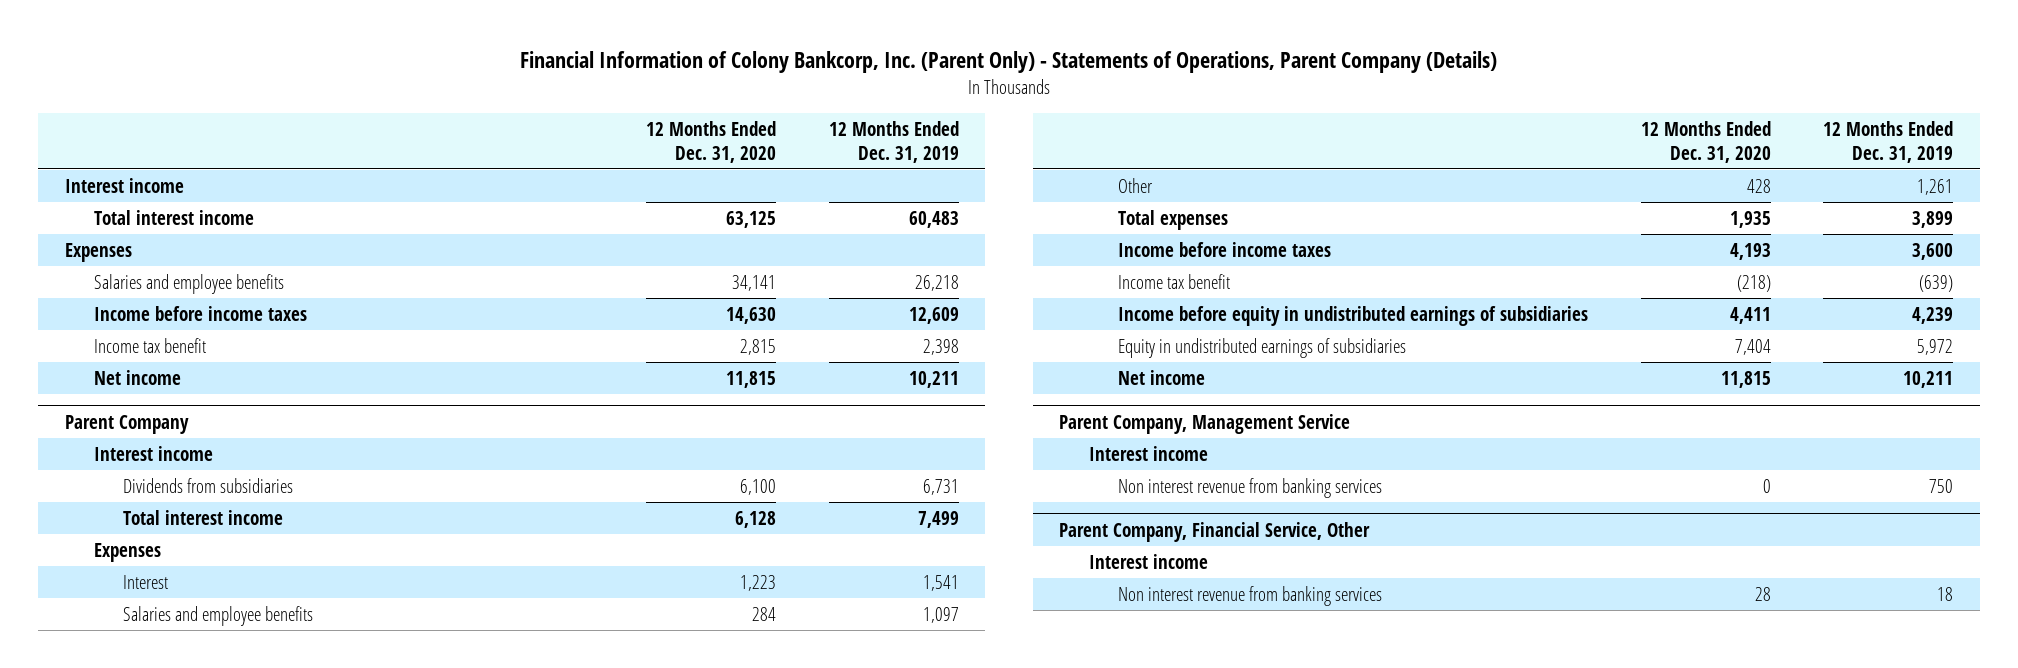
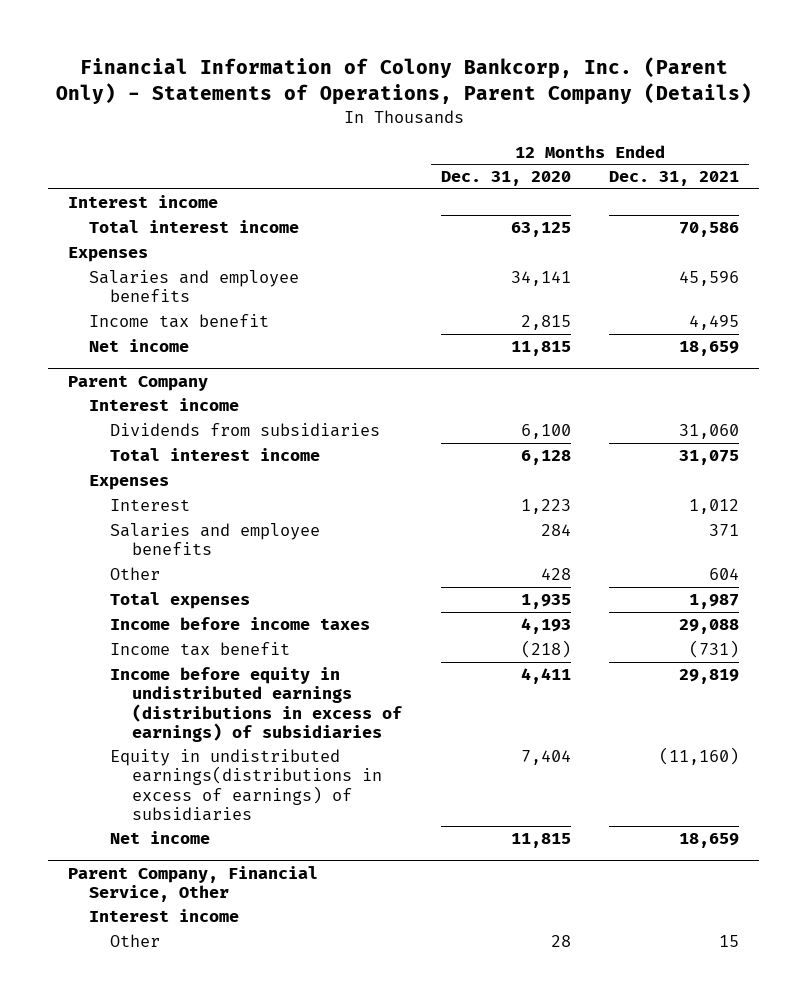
- | 12 Months Ended Dec. 31, 2020 | 12 Months Ended Dec. 31, 2019
+ | 12 Months Ended Dec. 31, 2020 | 12 Months Ended Dec. 31, 2021
- Income before income taxes | 14,630 | 12,609
@ Parent Company
- Income before equity in undistributed earnings of subsidiaries | 4,411 | 4,239
- Equity in undistributed earnings of subsidiaries | 7,404 | 5,972
+ Income before equity in undistributed earnings (distributions in excess of earnings) of subsidiaries | 4,411 | 29,819
+ Equity in undistributed earnings(distributions in excess of earnings) of subsidiaries | 7,404 | (11,160)
- Parent Company, Management Service
- Interest income
- Non interest revenue from banking services | 0 | 750
@ Parent Company, Financial Service, Other
- Non interest revenue from banking services | 28 | 18
+ Other | 28 | 15

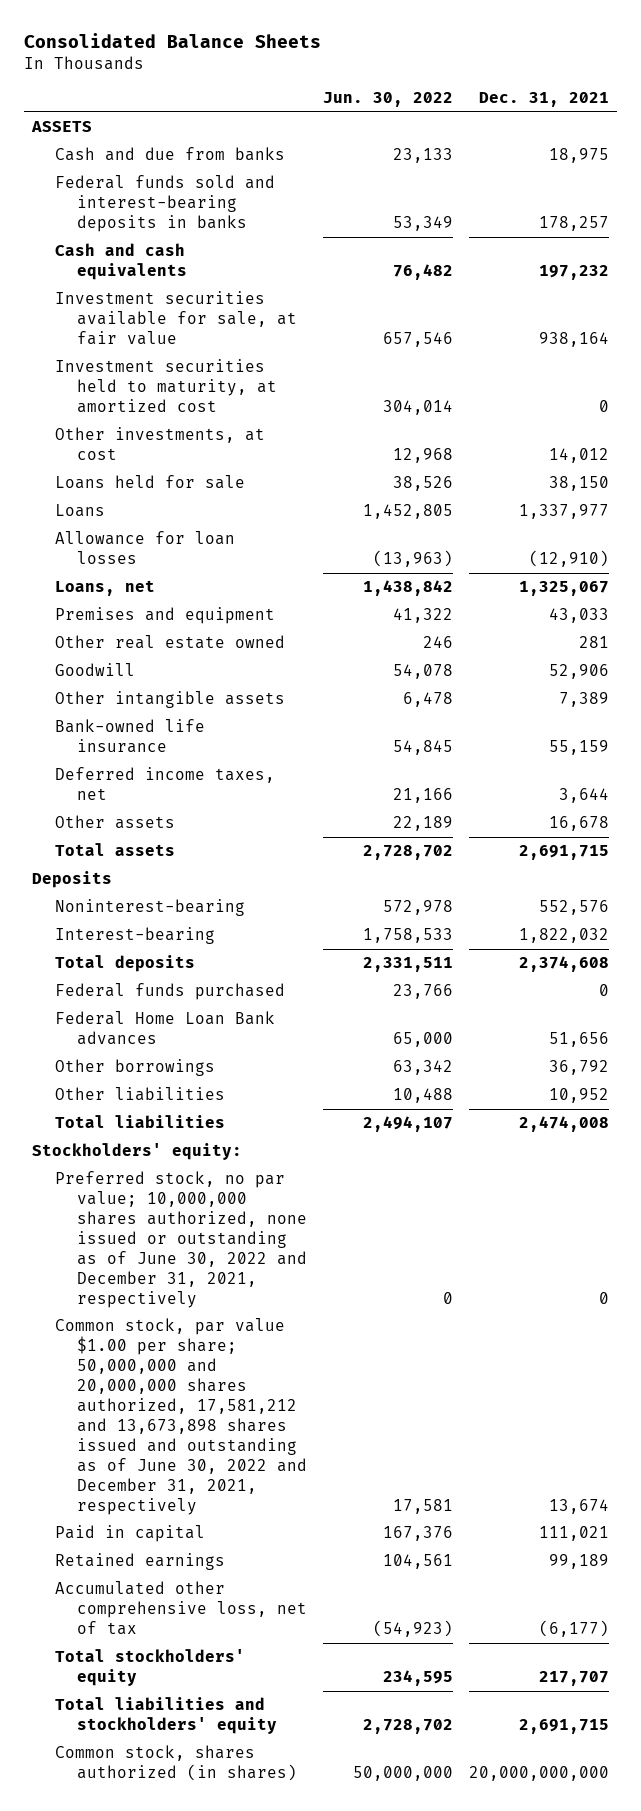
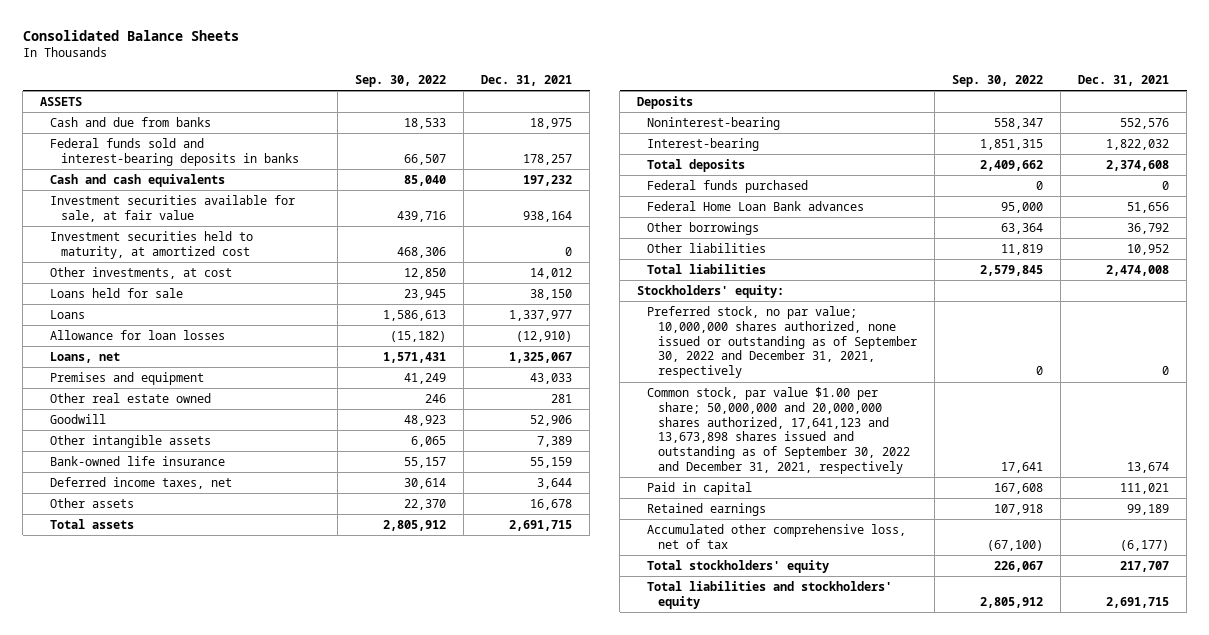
- | Jun. 30, 2022 | Dec. 31, 2021
+ | Sep. 30, 2022 | Dec. 31, 2021
- Preferred stock, no par value; 10,000,000 shares authorized, none issued or outstanding as of June 30, 2022 and December 31, 2021, respectively | 0 | 0
- Common stock, par value $1.00 per share; 50,000,000 and 20,000,000 shares authorized, 17,581,212 and 13,673,898 shares issued and outstanding as of June 30, 2022 and December 31, 2021, respectively | 17,581 | 13,674
+ Preferred stock, no par value; 10,000,000 shares authorized, none issued or outstanding as of September 30, 2022 and December 31, 2021, respectively | 0 | 0
+ Common stock, par value $1.00 per share; 50,000,000 and 20,000,000 shares authorized, 17,641,123 and 13,673,898 shares issued and outstanding as of September 30, 2022 and December 31, 2021, respectively | 17,641 | 13,674
- Common stock, shares authorized (in shares) | 50,000,000 | 20,000,000,000

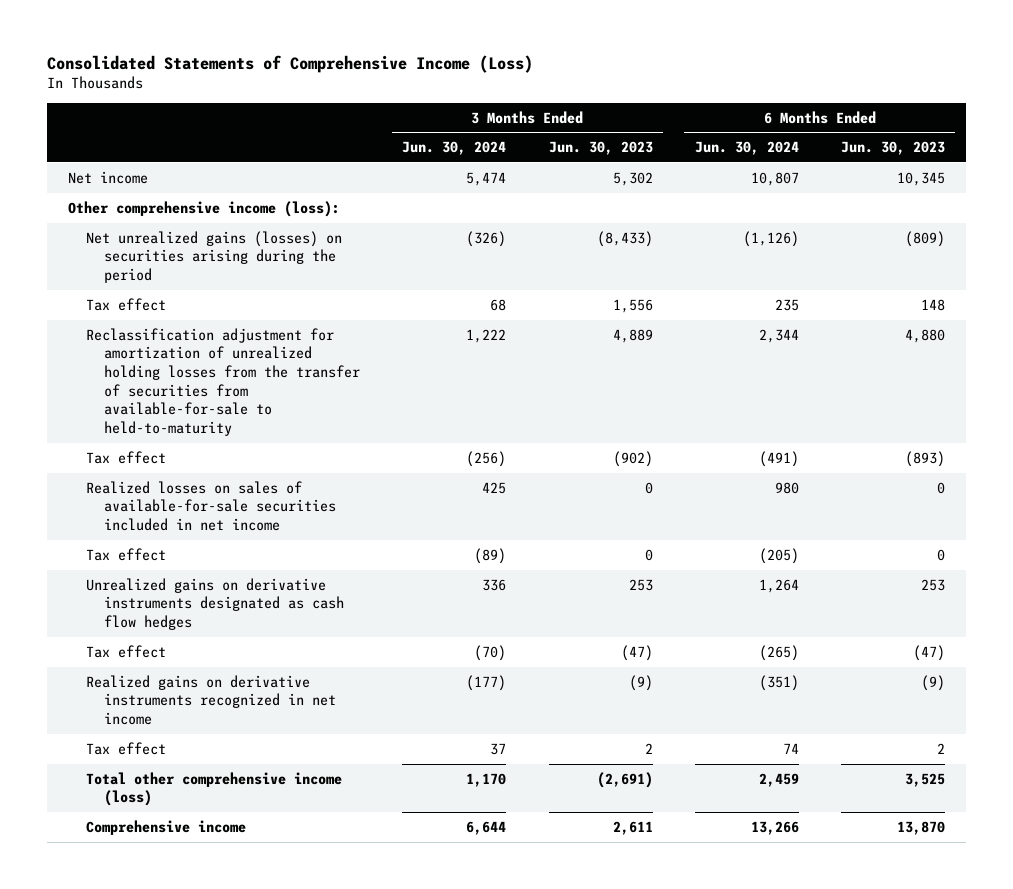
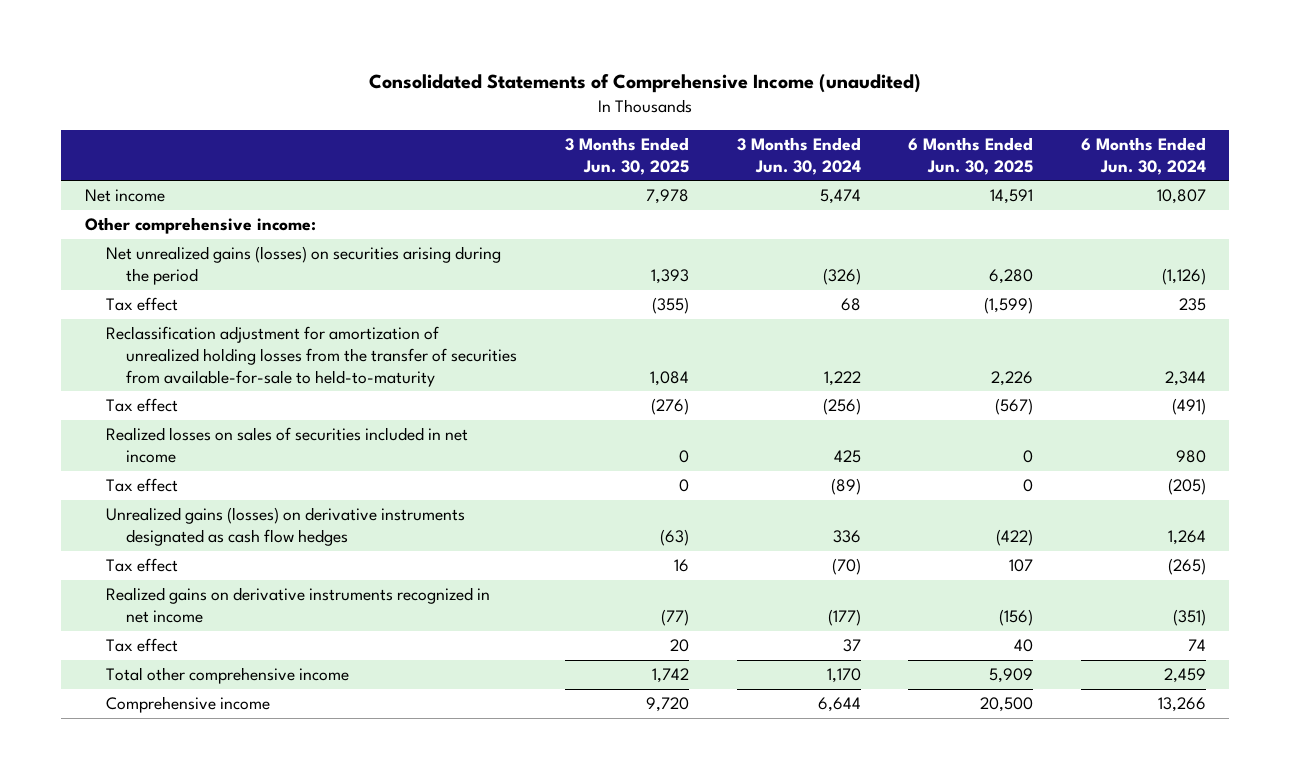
- Consolidated Statements of Comprehensive Income (Loss)
+ Consolidated Statements of Comprehensive Income (unaudited)
- | 3 Months Ended Jun. 30, 2024 | 3 Months Ended Jun. 30, 2023 | 6 Months Ended Jun. 30, 2024 | 6 Months Ended Jun. 30, 2023
+ | 3 Months Ended Jun. 30, 2025 | 3 Months Ended Jun. 30, 2024 | 6 Months Ended Jun. 30, 2025 | 6 Months Ended Jun. 30, 2024
- Other comprehensive income (loss):
+ Other comprehensive income:
- Realized losses on sales of available-for-sale securities included in net income | 425 | 0 | 980 | 0
+ Realized losses on sales of securities included in net income | 0 | 425 | 0 | 980
- Unrealized gains on derivative instruments designated as cash flow hedges | 336 | 253 | 1,264 | 253
+ Unrealized gains (losses) on derivative instruments designated as cash flow hedges | (63) | 336 | (422) | 1,264
- Total other comprehensive income (loss) | 1,170 | (2,691) | 2,459 | 3,525
+ Total other comprehensive income | 1,742 | 1,170 | 5,909 | 2,459

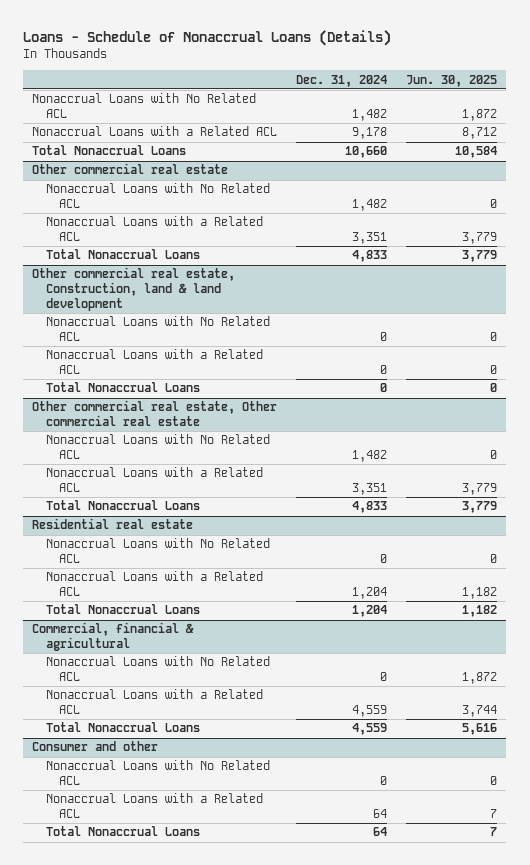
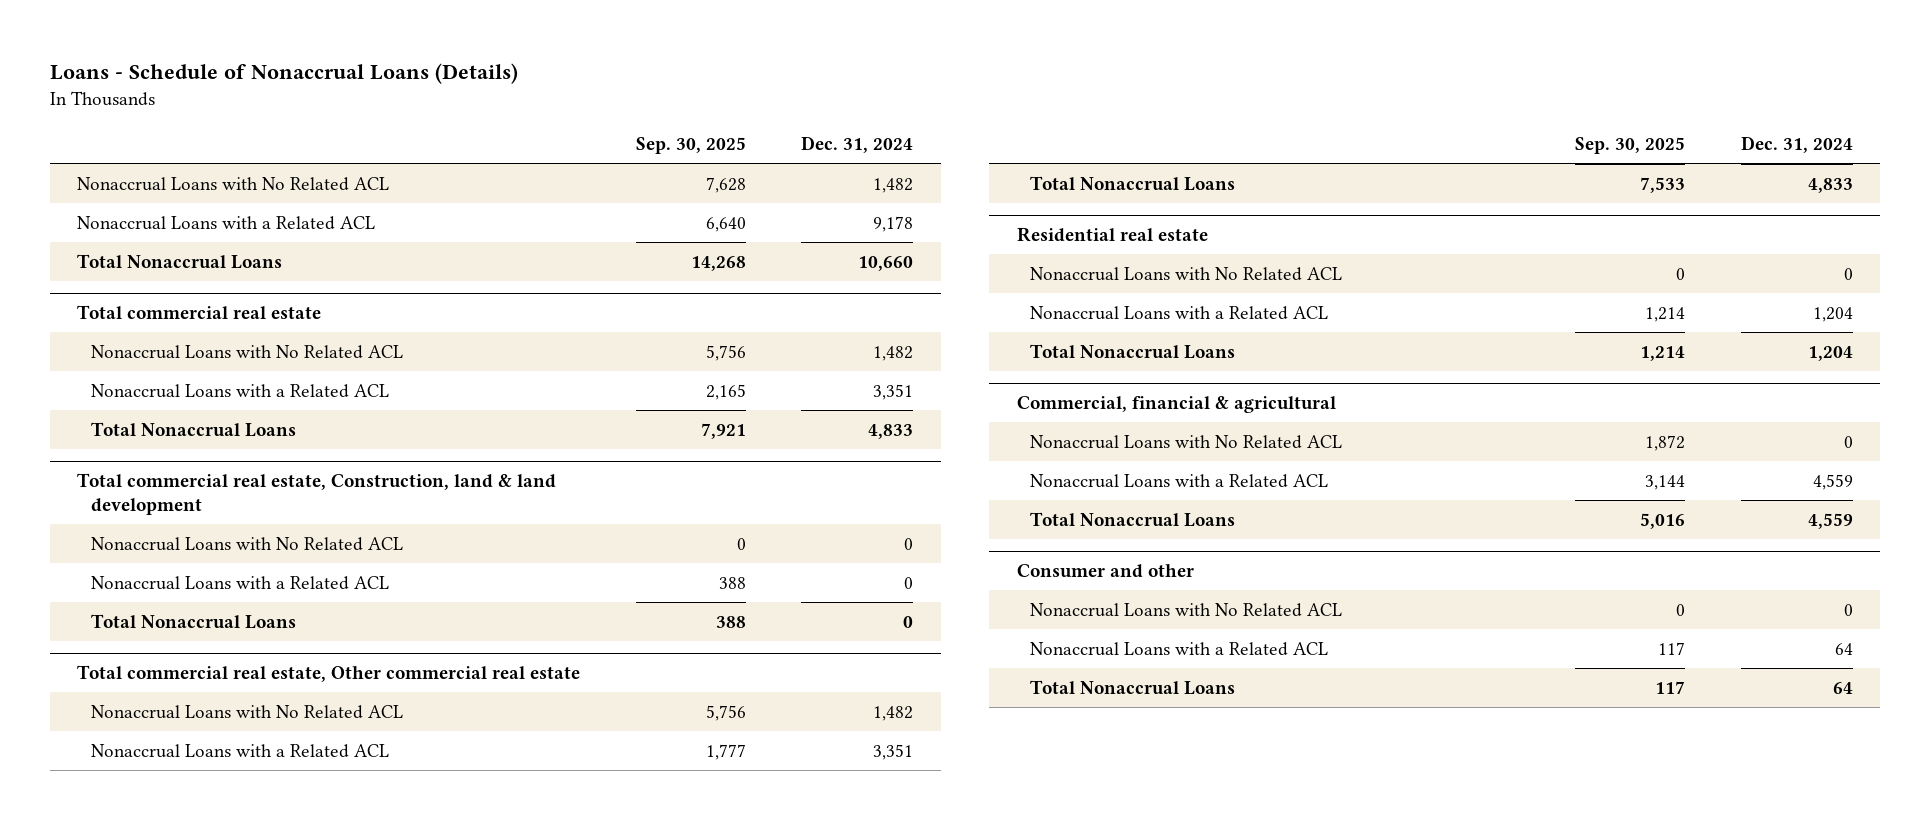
- | Dec. 31, 2024 | Jun. 30, 2025
+ | Sep. 30, 2025 | Dec. 31, 2024
- Other commercial real estate
+ Total commercial real estate
- Other commercial real estate, Construction, land & land development
+ Total commercial real estate, Construction, land & land development
- Other commercial real estate, Other commercial real estate
+ Total commercial real estate, Other commercial real estate

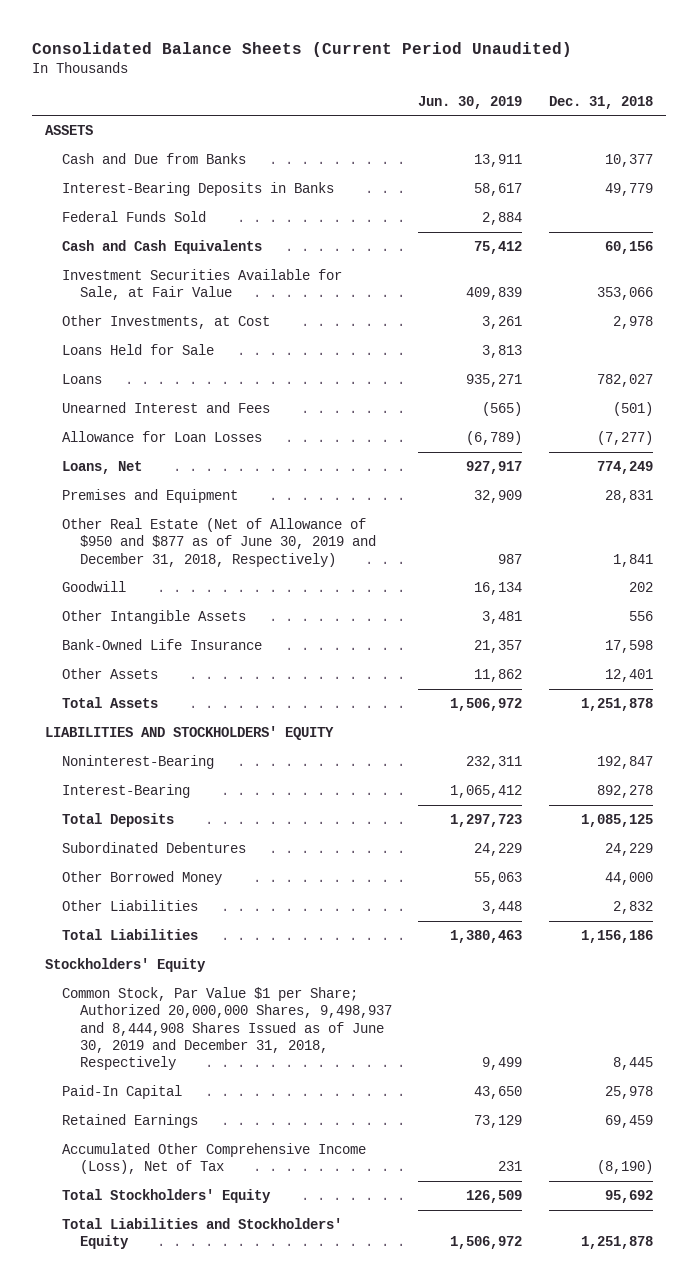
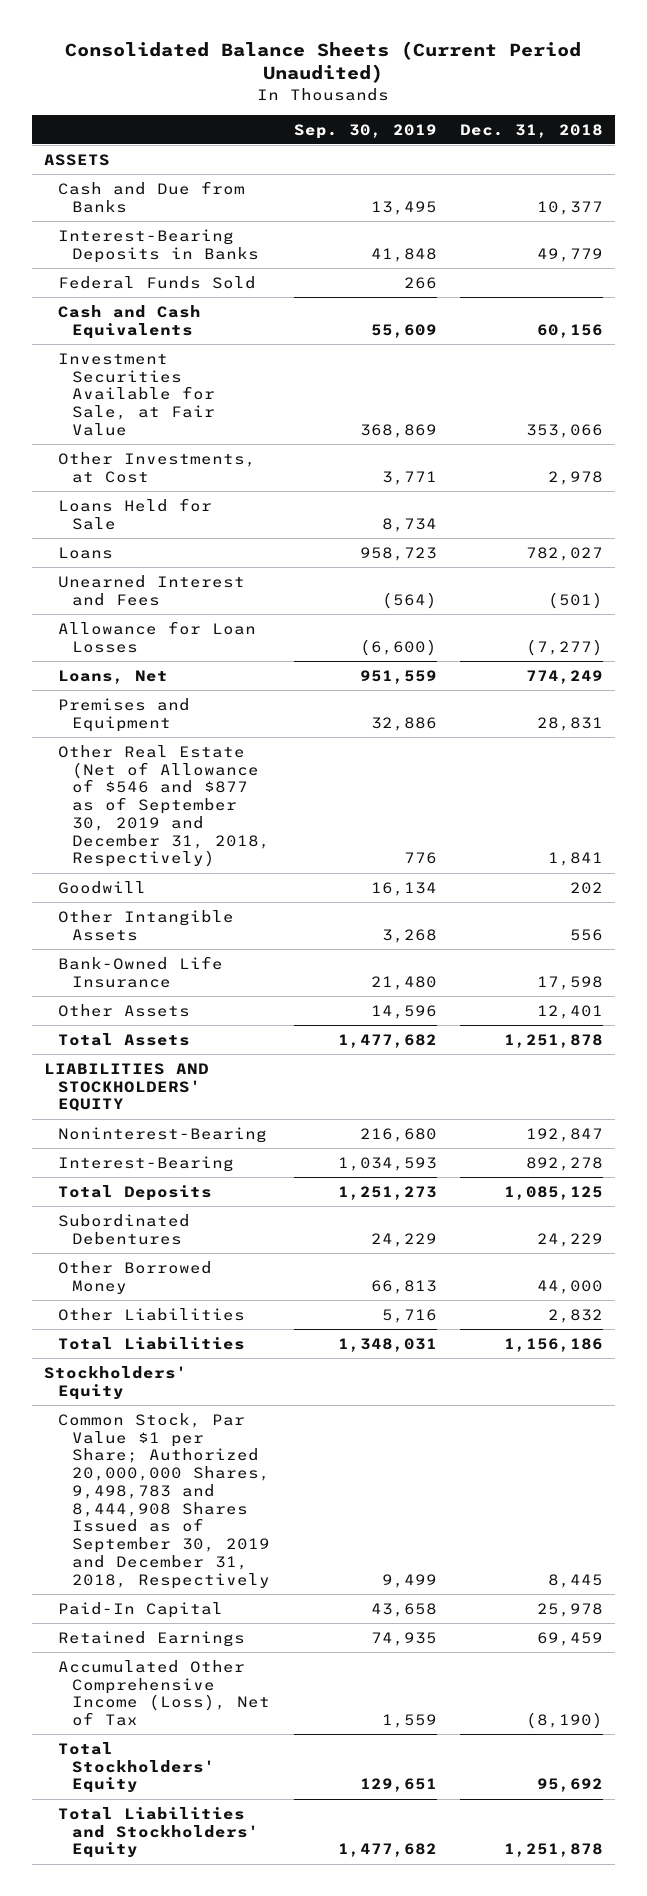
- | Jun. 30, 2019 | Dec. 31, 2018
+ | Sep. 30, 2019 | Dec. 31, 2018
- Other Real Estate (Net of Allowance of $950 and $877 as of June 30, 2019 and December 31, 2018, Respectively) | 987 | 1,841
+ Other Real Estate (Net of Allowance of $546 and $877 as of September 30, 2019 and December 31, 2018, Respectively) | 776 | 1,841
- Common Stock, Par Value $1 per Share; Authorized 20,000,000 Shares, 9,498,937 and 8,444,908 Shares Issued as of June 30, 2019 and December 31, 2018, Respectively | 9,499 | 8,445
+ Common Stock, Par Value $1 per Share; Authorized 20,000,000 Shares, 9,498,783 and 8,444,908 Shares Issued as of September 30, 2019 and December 31, 2018, Respectively | 9,499 | 8,445

